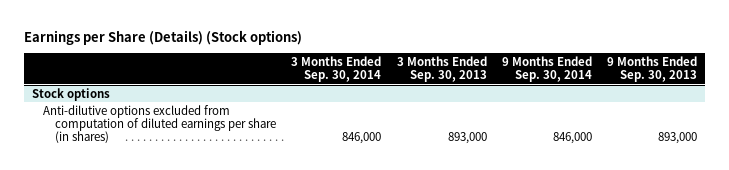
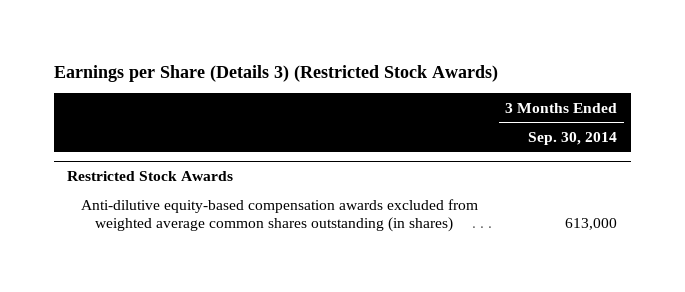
- Earnings per Share (Details) (Stock options)
+ Earnings per Share (Details 3) (Restricted Stock Awards)
- | 3 Months Ended Sep. 30, 2014 | 3 Months Ended Sep. 30, 2013 | 9 Months Ended Sep. 30, 2014 | 9 Months Ended Sep. 30, 2013
+ | 3 Months Ended Sep. 30, 2014
- Stock options
- Anti-dilutive options excluded from computation of diluted earnings per share (in shares) | 846,000 | 893,000 | 846,000 | 893,000
+ Restricted Stock Awards
+ Anti-dilutive equity-based compensation awards excluded from weighted average common shares outstanding (in shares) | 613,000

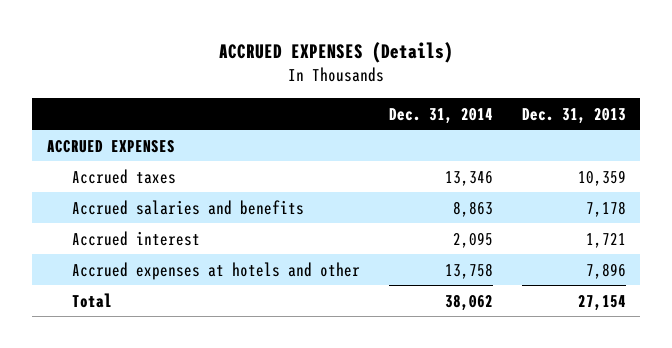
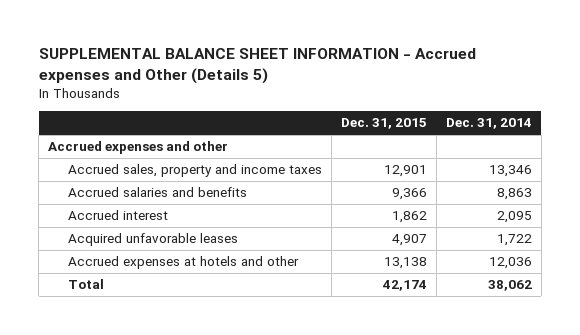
- ACCRUED EXPENSES (Details)
+ SUPPLEMENTAL BALANCE SHEET INFORMATION - Accrued expenses and Other (Details 5)
- | Dec. 31, 2014 | Dec. 31, 2013
+ | Dec. 31, 2015 | Dec. 31, 2014
- ACCRUED EXPENSES
- Accrued taxes | 13,346 | 10,359
+ Accrued expenses and other
+ Accrued sales, property and income taxes | 12,901 | 13,346
- Accrued expenses at hotels and other | 13,758 | 7,896
+ Acquired unfavorable leases | 4,907 | 1,722
+ Accrued expenses at hotels and other | 13,138 | 12,036

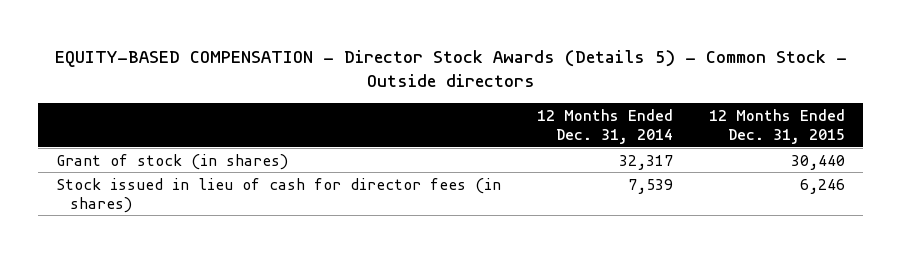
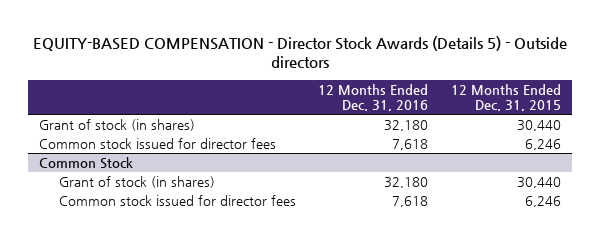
- EQUITY-BASED COMPENSATION - Director Stock Awards (Details 5) - Common Stock - Outside directors
+ EQUITY-BASED COMPENSATION - Director Stock Awards (Details 5) - Outside directors
- | 12 Months Ended Dec. 31, 2014 | 12 Months Ended Dec. 31, 2015
+ | 12 Months Ended Dec. 31, 2016 | 12 Months Ended Dec. 31, 2015
- Stock issued in lieu of cash for director fees (in shares) | 7,539 | 6,246
+ Common stock issued for director fees | 7,618 | 6,246
+ Common Stock
+ Grant of stock (in shares) | 32,180 | 30,440
+ Common stock issued for director fees | 7,618 | 6,246

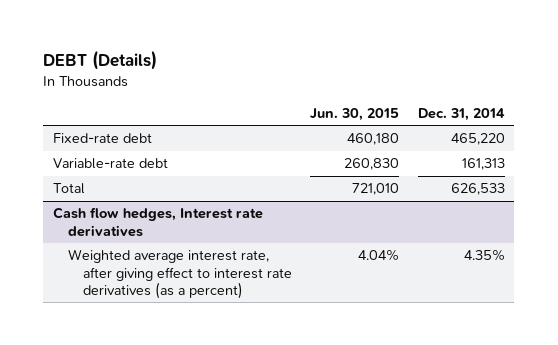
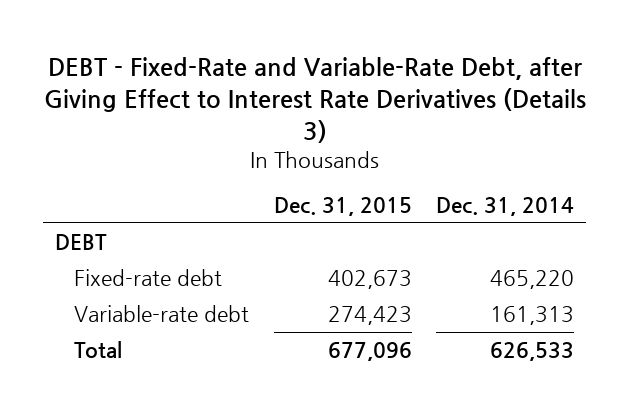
- DEBT (Details)
+ DEBT - Fixed-Rate and Variable-Rate Debt, after Giving Effect to Interest Rate Derivatives (Details 3)
- | Jun. 30, 2015 | Dec. 31, 2014
+ | Dec. 31, 2015 | Dec. 31, 2014
+ DEBT
- Cash flow hedges, Interest rate derivatives
- Weighted average interest rate, after giving effect to interest rate derivatives (as a percent) | 4.04% | 4.35%

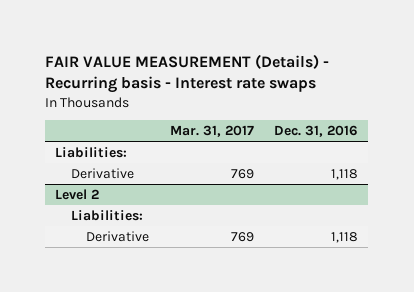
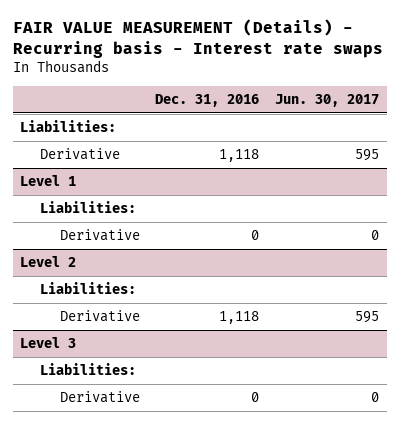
- | Mar. 31, 2017 | Dec. 31, 2016
+ | Dec. 31, 2016 | Jun. 30, 2017
+ Level 1
+ Liabilities:
+ Derivative | 0 | 0
+ Level 3
+ Liabilities:
+ Derivative | 0 | 0

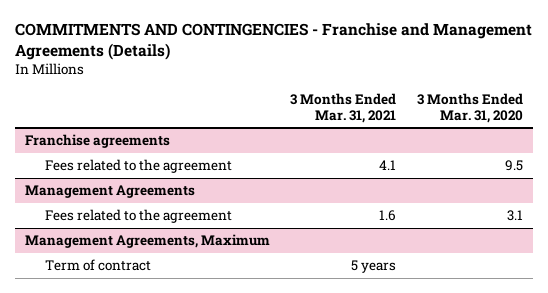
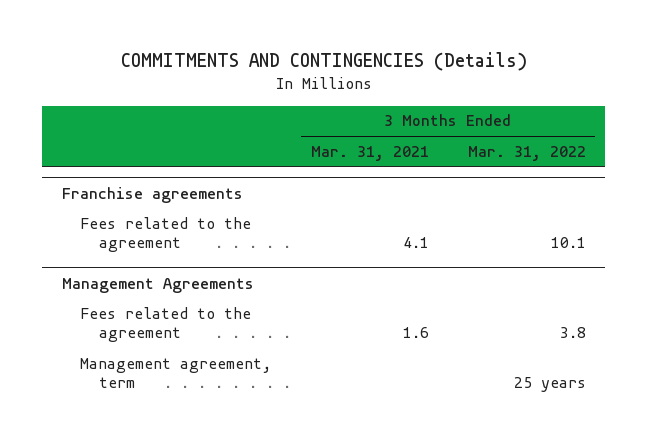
- COMMITMENTS AND CONTINGENCIES - Franchise and Management Agreements (Details)
+ COMMITMENTS AND CONTINGENCIES (Details)
- | 3 Months Ended Mar. 31, 2021 | 3 Months Ended Mar. 31, 2020
+ | 3 Months Ended Mar. 31, 2021 | 3 Months Ended Mar. 31, 2022
- Management Agreements, Maximum
- Term of contract | 5 years |
@ Management Agreements
+ Management agreement, term | | 25 years

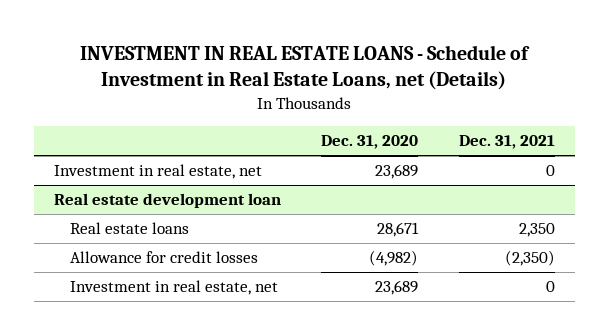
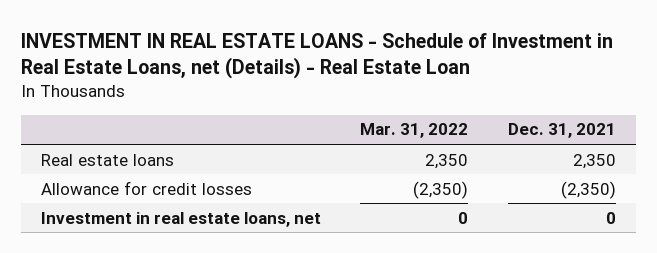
- INVESTMENT IN REAL ESTATE LOANS - Schedule of Investment in Real Estate Loans, net (Details)
+ INVESTMENT IN REAL ESTATE LOANS - Schedule of Investment in Real Estate Loans, net (Details) - Real Estate Loan
- | Dec. 31, 2020 | Dec. 31, 2021
+ | Mar. 31, 2022 | Dec. 31, 2021
- Investment in real estate, net | 23,689 | 0
- Real estate development loan
- Investment in real estate, net | 23,689 | 0
+ Investment in real estate loans, net | 0 | 0

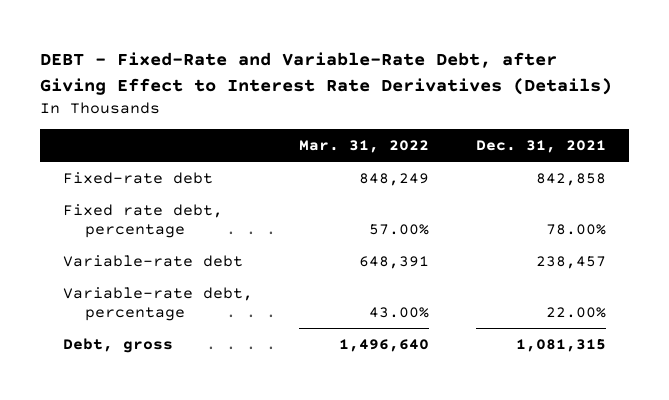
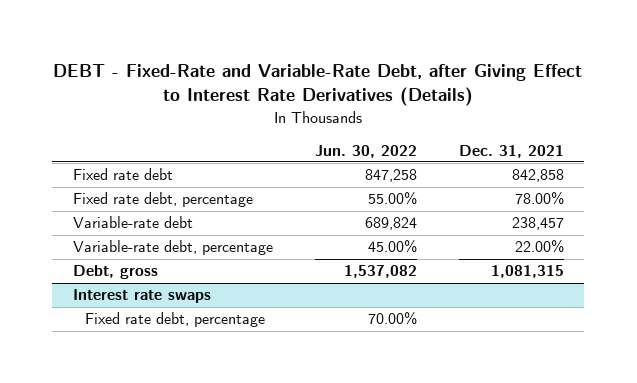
- | Mar. 31, 2022 | Dec. 31, 2021
+ | Jun. 30, 2022 | Dec. 31, 2021
- Fixed-rate debt | 848,249 | 842,858
+ Fixed rate debt | 847,258 | 842,858
+ Interest rate swaps
+ Fixed rate debt, percentage | 70.00% |

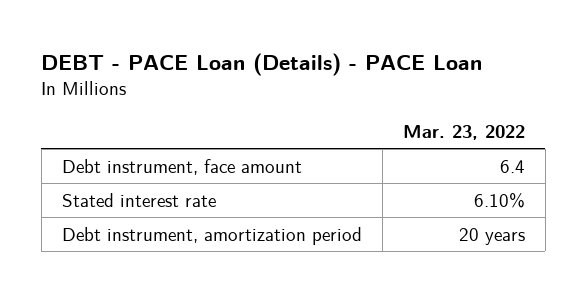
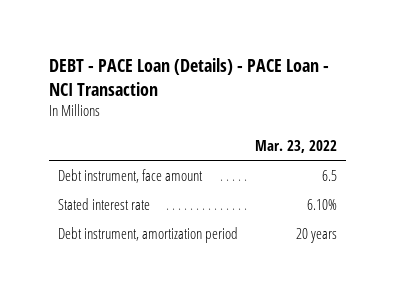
- DEBT - PACE Loan (Details) - PACE Loan
+ DEBT - PACE Loan (Details) - PACE Loan - NCI Transaction
- Debt instrument, face amount | 6.4
+ Debt instrument, face amount | 6.5

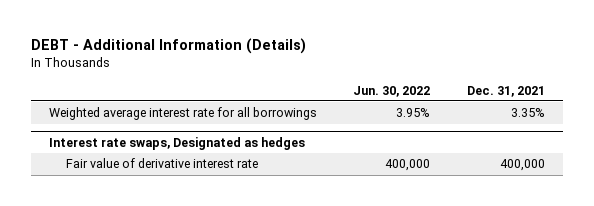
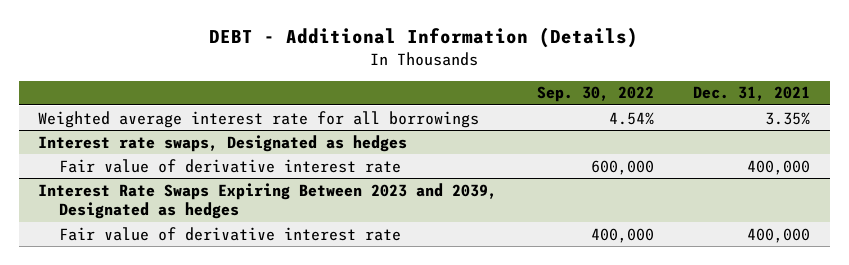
- | Jun. 30, 2022 | Dec. 31, 2021
+ | Sep. 30, 2022 | Dec. 31, 2021
+ Interest Rate Swaps Expiring Between 2023 and 2039, Designated as hedges
+ Fair value of derivative interest rate | 400,000 | 400,000

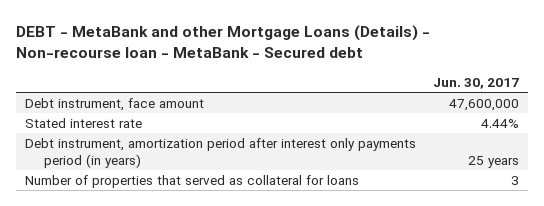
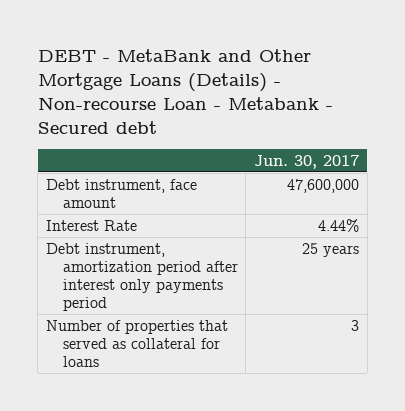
- DEBT - MetaBank and other Mortgage Loans (Details) - Non-recourse loan - MetaBank - Secured debt
+ DEBT - MetaBank and Other Mortgage Loans (Details) - Non-recourse Loan - Metabank - Secured debt
- Stated interest rate | 4.44%
- Debt instrument, amortization period after interest only payments period (in years) | 25 years
+ Interest Rate | 4.44%
+ Debt instrument, amortization period after interest only payments period | 25 years

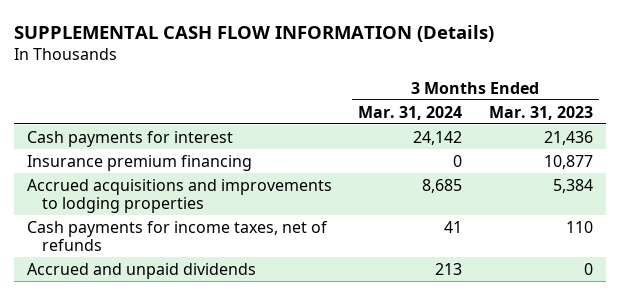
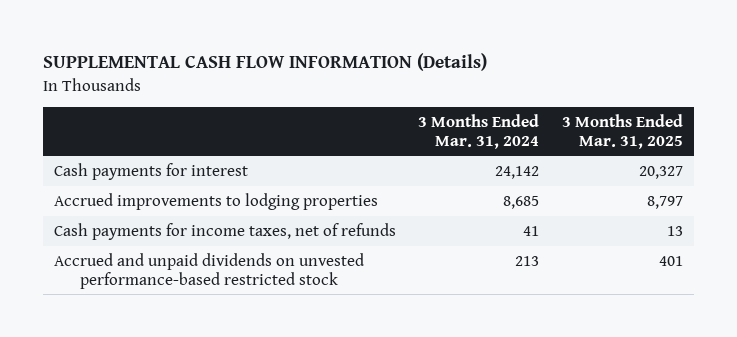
- | 3 Months Ended Mar. 31, 2024 | 3 Months Ended Mar. 31, 2023
+ | 3 Months Ended Mar. 31, 2024 | 3 Months Ended Mar. 31, 2025
- Insurance premium financing | 0 | 10,877
- Accrued acquisitions and improvements to lodging properties | 8,685 | 5,384
+ Accrued improvements to lodging properties | 8,685 | 8,797
- Accrued and unpaid dividends | 213 | 0
+ Accrued and unpaid dividends on unvested performance-based restricted stock | 213 | 401

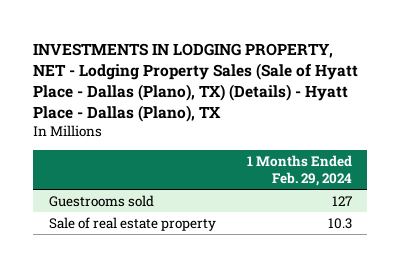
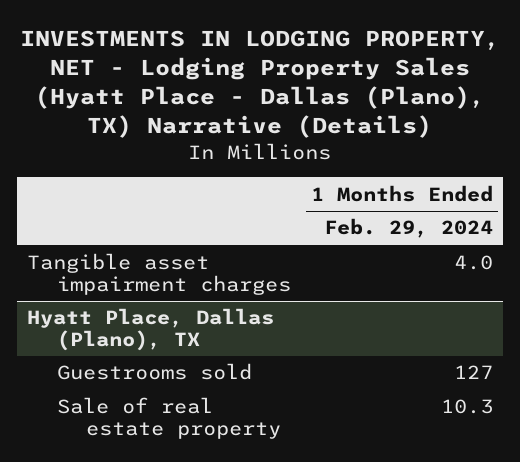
- INVESTMENTS IN LODGING PROPERTY, NET - Lodging Property Sales (Sale of Hyatt Place - Dallas (Plano), TX) (Details) - Hyatt Place - Dallas (Plano), TX
+ INVESTMENTS IN LODGING PROPERTY, NET - Lodging Property Sales (Hyatt Place - Dallas (Plano), TX) Narrative (Details)
+ Tangible asset impairment charges | 4.0
+ Hyatt Place, Dallas (Plano), TX

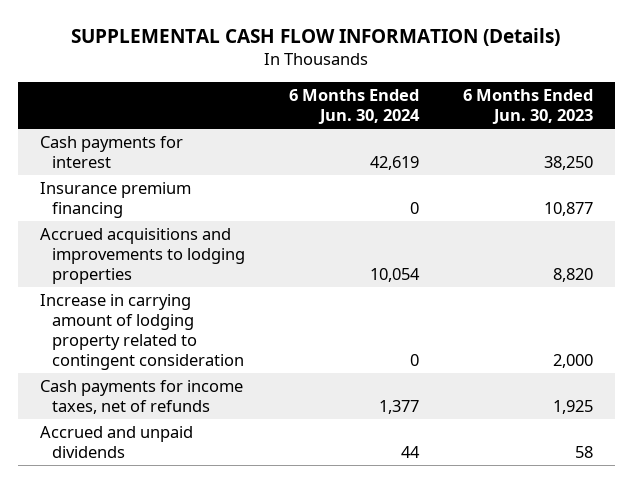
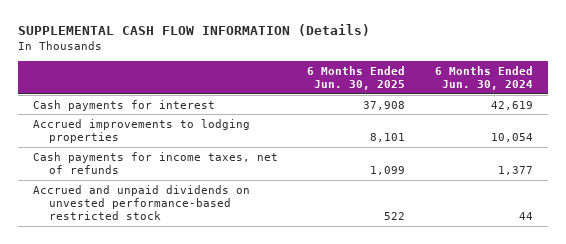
- | 6 Months Ended Jun. 30, 2024 | 6 Months Ended Jun. 30, 2023
+ | 6 Months Ended Jun. 30, 2025 | 6 Months Ended Jun. 30, 2024
- Insurance premium financing | 0 | 10,877
- Accrued acquisitions and improvements to lodging properties | 10,054 | 8,820
- Increase in carrying amount of lodging property related to contingent consideration | 0 | 2,000
+ Accrued improvements to lodging properties | 8,101 | 10,054
- Accrued and unpaid dividends | 44 | 58
+ Accrued and unpaid dividends on unvested performance-based restricted stock | 522 | 44

